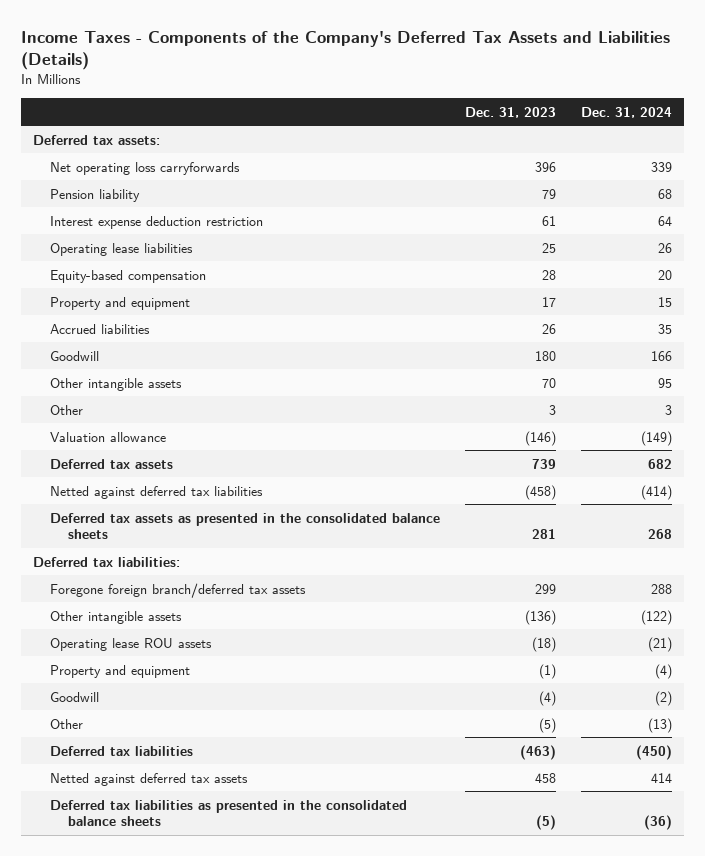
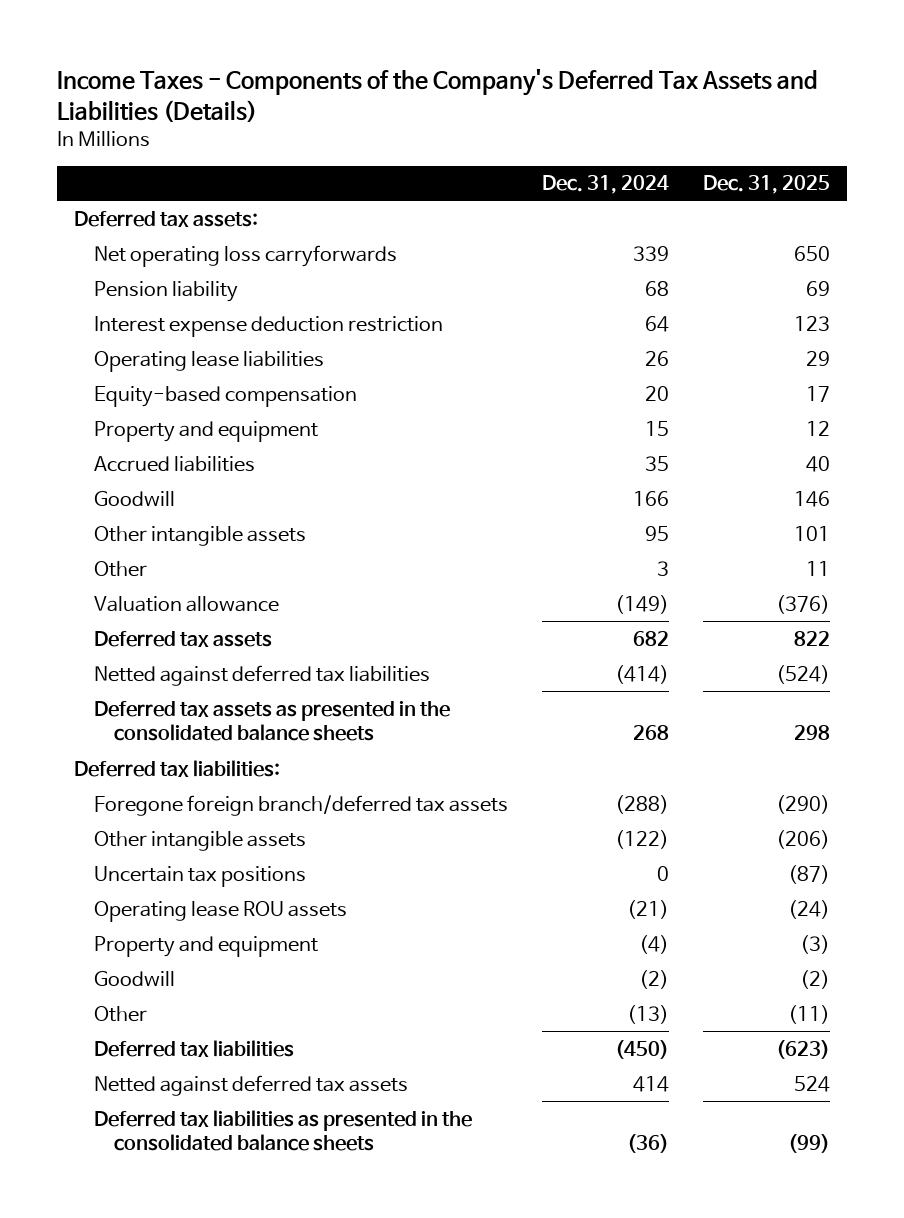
- | Dec. 31, 2023 | Dec. 31, 2024
+ | Dec. 31, 2024 | Dec. 31, 2025
- Foregone foreign branch/deferred tax assets | 299 | 288
+ Foregone foreign branch/deferred tax assets | (288) | (290)
+ Uncertain tax positions | 0 | (87)

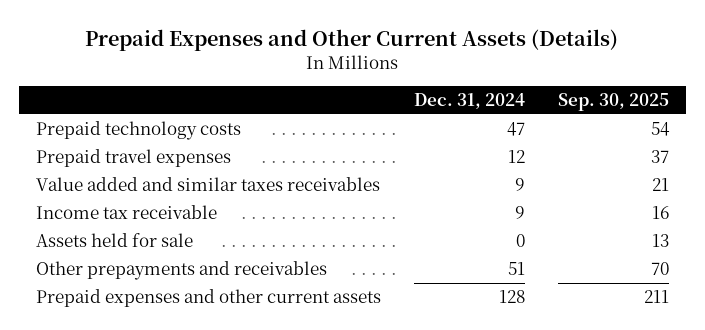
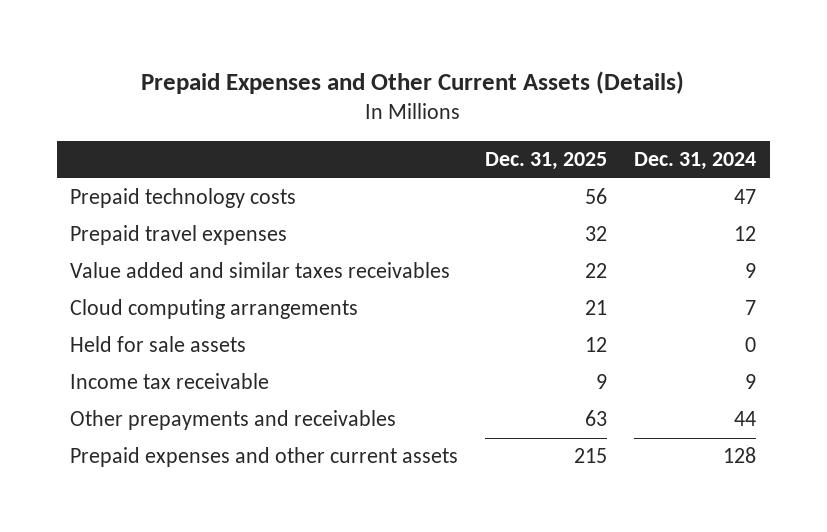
- | Dec. 31, 2024 | Sep. 30, 2025
+ | Dec. 31, 2025 | Dec. 31, 2024
+ Cloud computing arrangements | 21 | 7
+ Held for sale assets | 12 | 0
- Assets held for sale | 0 | 13
- Other prepayments and receivables | 51 | 70
+ Other prepayments and receivables | 63 | 44

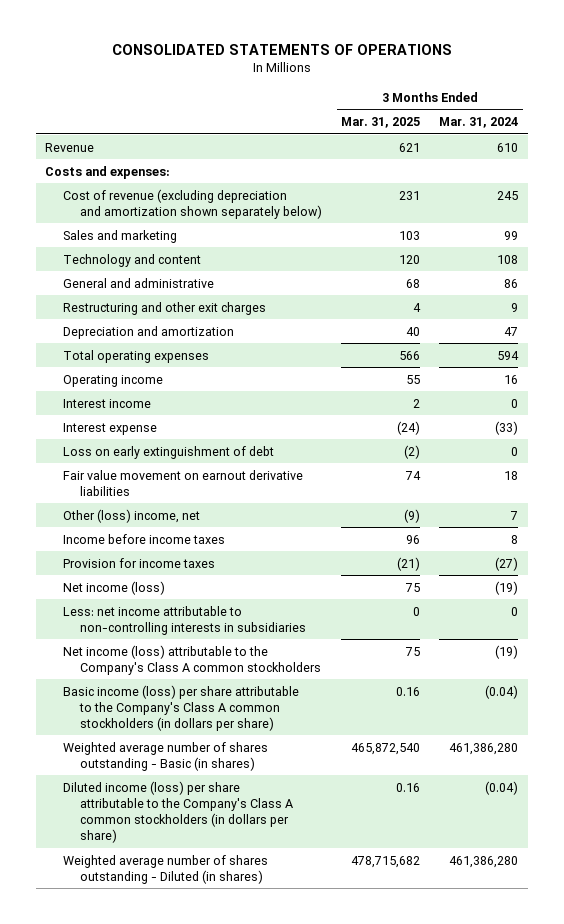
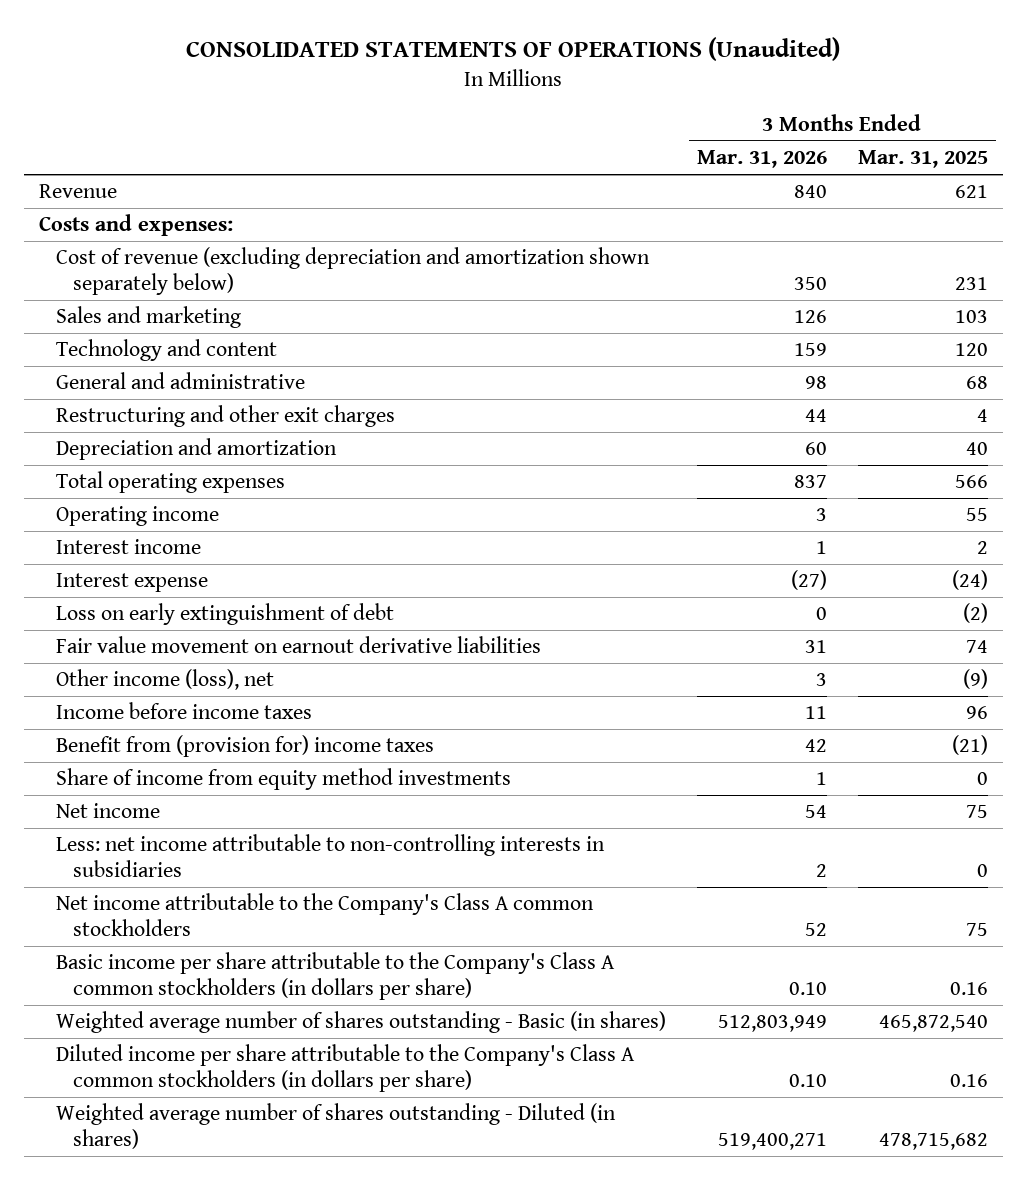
- CONSOLIDATED STATEMENTS OF OPERATIONS
+ CONSOLIDATED STATEMENTS OF OPERATIONS (Unaudited)
- | 3 Months Ended Mar. 31, 2025 | 3 Months Ended Mar. 31, 2024
+ | 3 Months Ended Mar. 31, 2026 | 3 Months Ended Mar. 31, 2025
- Other (loss) income, net | (9) | 7
+ Other income (loss), net | 3 | (9)
- Provision for income taxes | (21) | (27)
- Net income (loss) | 75 | (19)
+ Benefit from (provision for) income taxes | 42 | (21)
+ Share of income from equity method investments | 1 | 0
+ Net income | 54 | 75
- Net income (loss) attributable to the Company's Class A common stockholders | 75 | (19)
- Basic income (loss) per share attributable to the Company's Class A common stockholders (in dollars per share) | 0.16 | (0.04)
+ Net income attributable to the Company's Class A common stockholders | 52 | 75
+ Basic income per share attributable to the Company's Class A common stockholders (in dollars per share) | 0.10 | 0.16
- Diluted income (loss) per share attributable to the Company's Class A common stockholders (in dollars per share) | 0.16 | (0.04)
+ Diluted income per share attributable to the Company's Class A common stockholders (in dollars per share) | 0.10 | 0.16

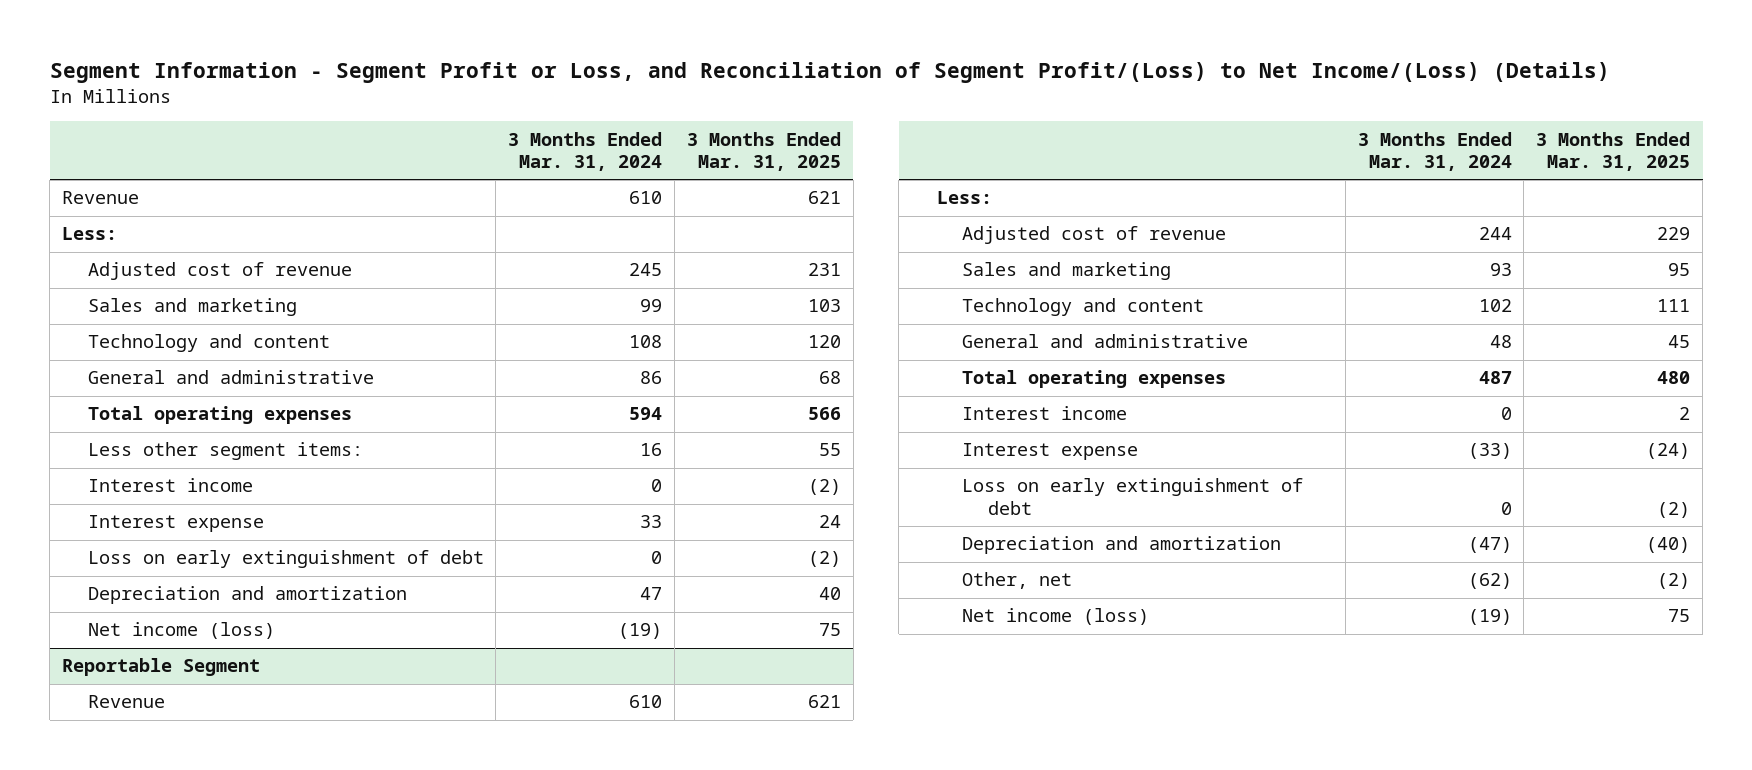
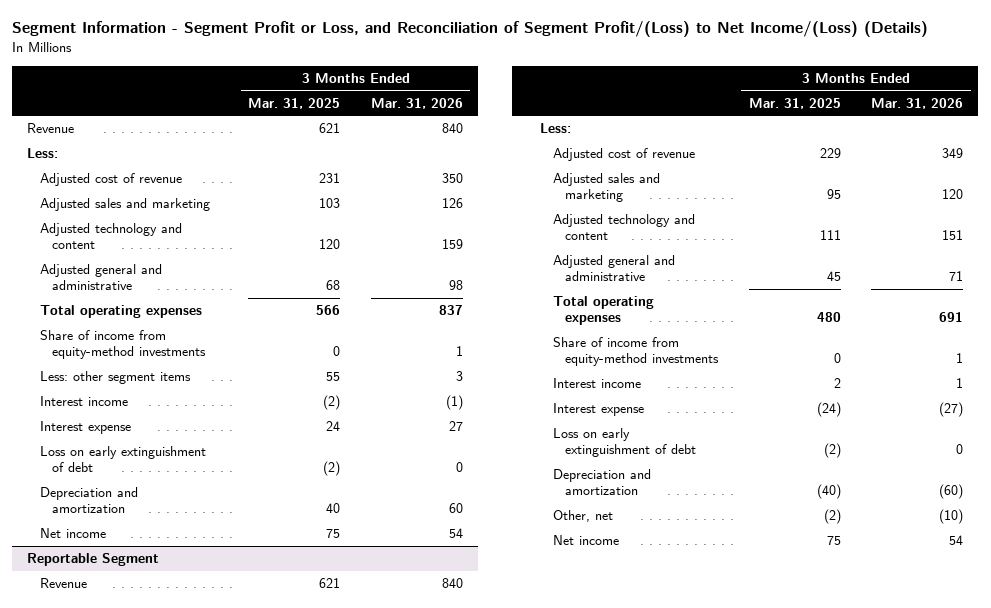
- | 3 Months Ended Mar. 31, 2024 | 3 Months Ended Mar. 31, 2025
+ | 3 Months Ended Mar. 31, 2025 | 3 Months Ended Mar. 31, 2026
- Sales and marketing | 99 | 103
- Technology and content | 108 | 120
- General and administrative | 86 | 68
+ Adjusted sales and marketing | 103 | 126
+ Adjusted technology and content | 120 | 159
+ Adjusted general and administrative | 68 | 98
- Less other segment items: | 16 | 55
+ Share of income from equity-method investments | 0 | 1
+ Less: other segment items | 55 | 3
- Net income (loss) | (19) | 75
+ Net income | 75 | 54
@ Reportable Segment
- Sales and marketing | 93 | 95
- Technology and content | 102 | 111
- General and administrative | 48 | 45
+ Adjusted sales and marketing | 95 | 120
+ Adjusted technology and content | 111 | 151
+ Adjusted general and administrative | 45 | 71
+ Share of income from equity-method investments | 0 | 1
- Net income (loss) | (19) | 75
+ Net income | 75 | 54

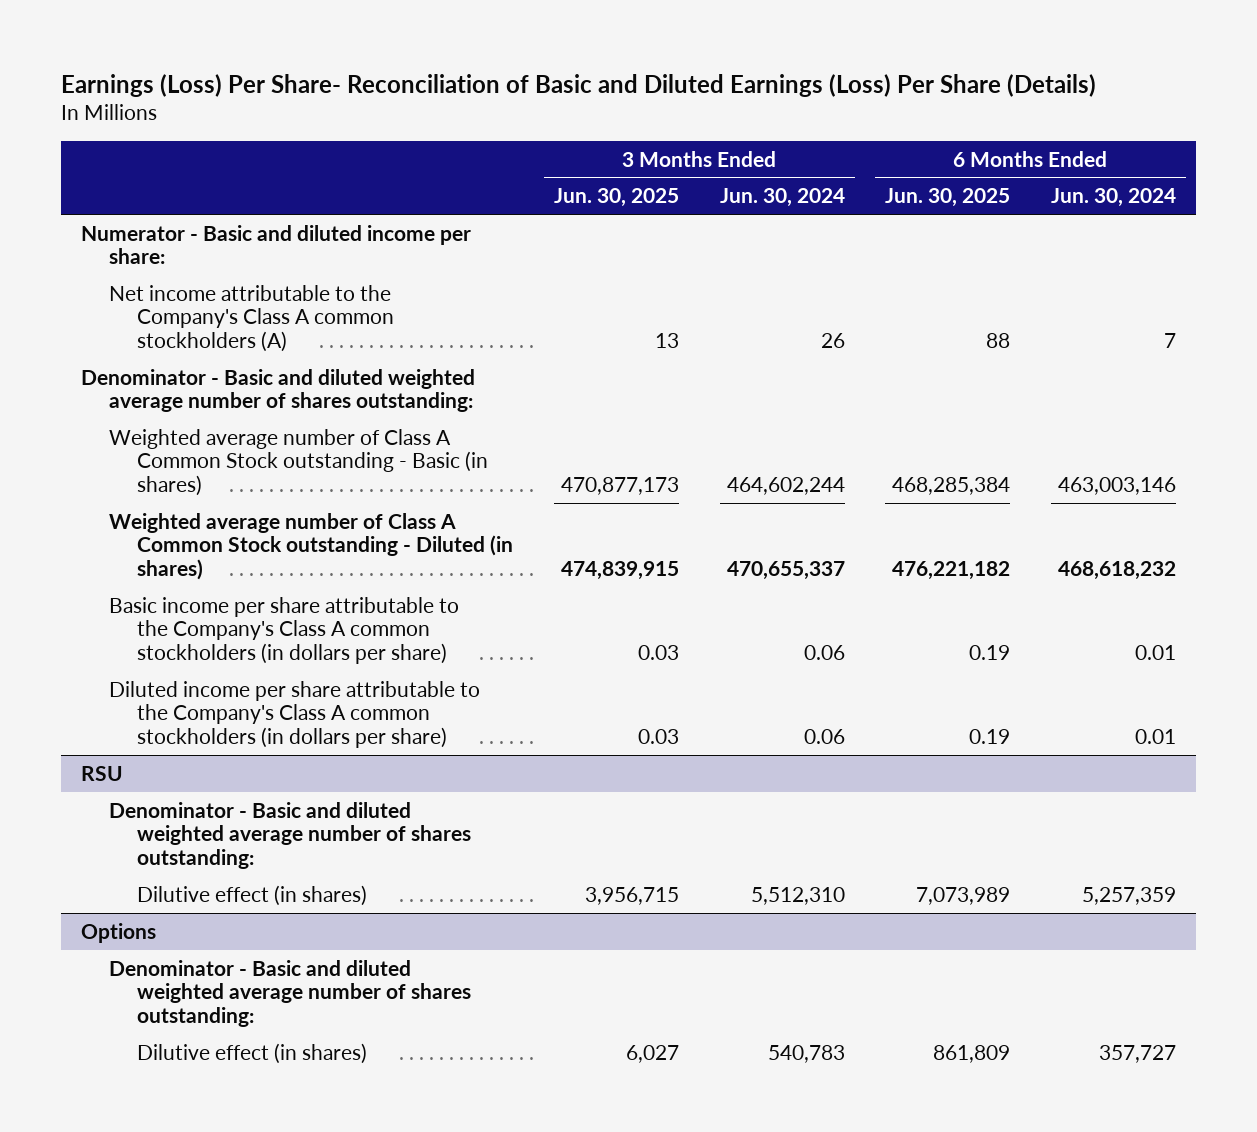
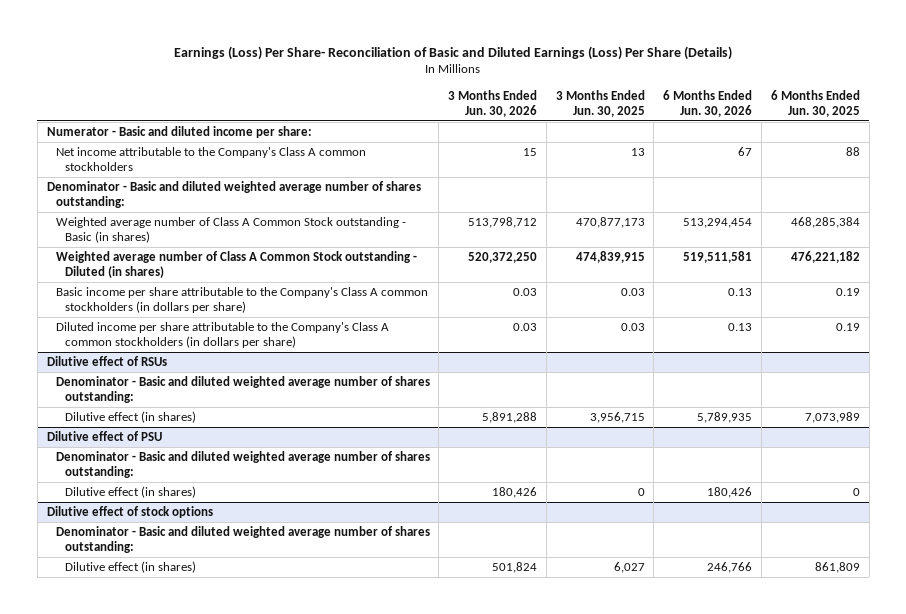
- | 3 Months Ended Jun. 30, 2025 | 3 Months Ended Jun. 30, 2024 | 6 Months Ended Jun. 30, 2025 | 6 Months Ended Jun. 30, 2024
+ | 3 Months Ended Jun. 30, 2026 | 3 Months Ended Jun. 30, 2025 | 6 Months Ended Jun. 30, 2026 | 6 Months Ended Jun. 30, 2025
- Net income attributable to the Company's Class A common stockholders (A) | 13 | 26 | 88 | 7
+ Net income attributable to the Company's Class A common stockholders | 15 | 13 | 67 | 88
- RSU
+ Dilutive effect of RSUs
- Options
+ Dilutive effect of PSU
+ Dilutive effect (in shares) | 180,426 | 0 | 180,426 | 0
+ Dilutive effect of stock options
+ Denominator - Basic and diluted weighted average number of shares outstanding:

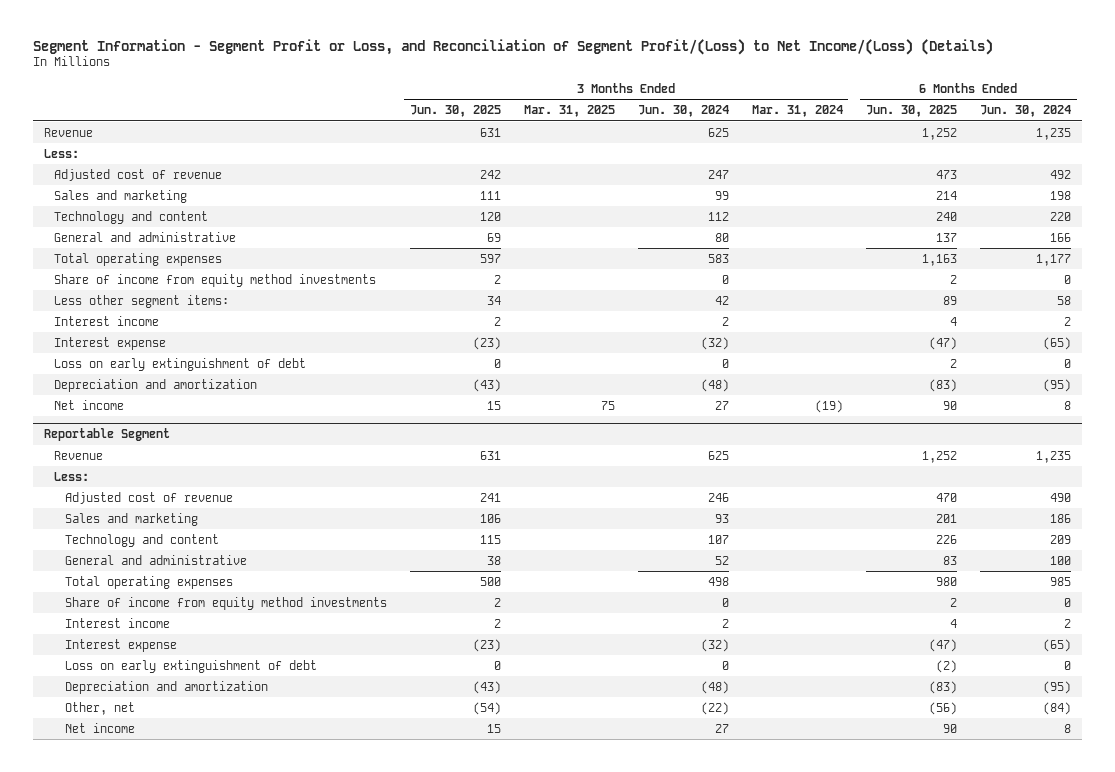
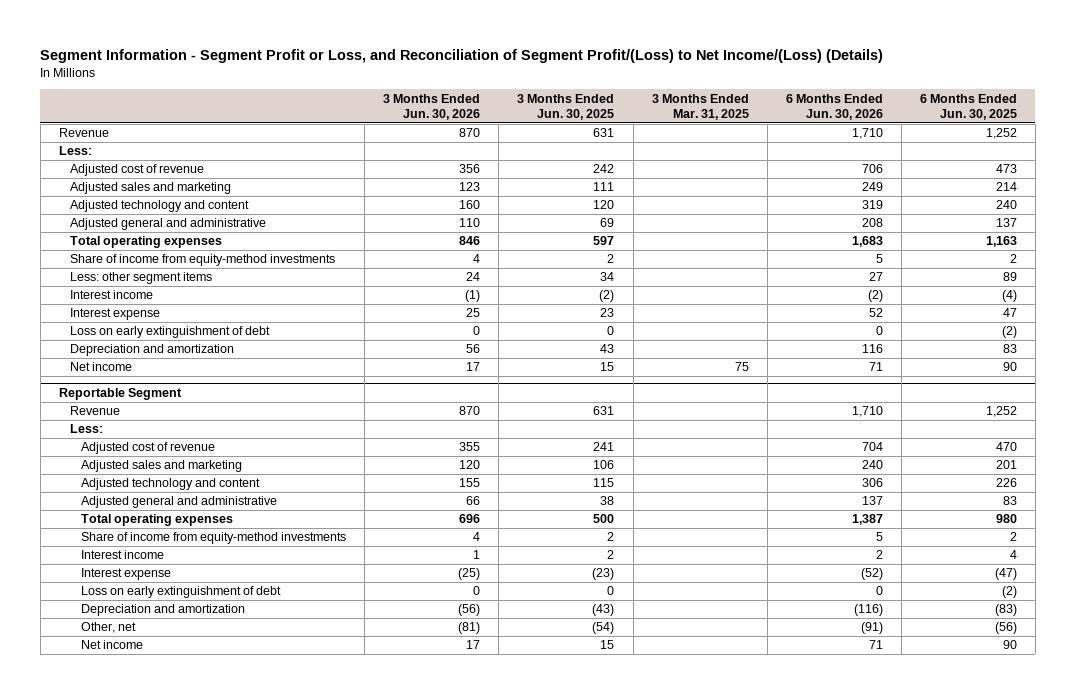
- | 3 Months Ended Jun. 30, 2025 | 3 Months Ended Mar. 31, 2025 | 3 Months Ended Jun. 30, 2024 | 3 Months Ended Mar. 31, 2024 | 6 Months Ended Jun. 30, 2025 | 6 Months Ended Jun. 30, 2024
+ | 3 Months Ended Jun. 30, 2026 | 3 Months Ended Jun. 30, 2025 | 3 Months Ended Mar. 31, 2025 | 6 Months Ended Jun. 30, 2026 | 6 Months Ended Jun. 30, 2025
- Sales and marketing | 111 | | 99 | | 214 | 198
- Technology and content | 120 | | 112 | | 240 | 220
- General and administrative | 69 | | 80 | | 137 | 166
+ Adjusted sales and marketing | 123 | 111 | | 249 | 214
+ Adjusted technology and content | 160 | 120 | | 319 | 240
+ Adjusted general and administrative | 110 | 69 | | 208 | 137
- Share of income from equity method investments | 2 | | 0 | | 2 | 0
- Less other segment items: | 34 | | 42 | | 89 | 58
- Interest income | 2 | | 2 | | 4 | 2
- Interest expense | (23) | | (32) | | (47) | (65)
- Loss on early extinguishment of debt | 0 | | 0 | | 2 | 0
- Depreciation and amortization | (43) | | (48) | | (83) | (95)
+ Share of income from equity-method investments | 4 | 2 | | 5 | 2
+ Less: other segment items | 24 | 34 | | 27 | 89
+ Interest income | (1) | (2) | | (2) | (4)
+ Interest expense | 25 | 23 | | 52 | 47
+ Loss on early extinguishment of debt | 0 | 0 | | 0 | (2)
+ Depreciation and amortization | 56 | 43 | | 116 | 83
@ Reportable Segment
- Sales and marketing | 106 | | 93 | | 201 | 186
- Technology and content | 115 | | 107 | | 226 | 209
- General and administrative | 38 | | 52 | | 83 | 100
+ Adjusted sales and marketing | 120 | 106 | | 240 | 201
+ Adjusted technology and content | 155 | 115 | | 306 | 226
+ Adjusted general and administrative | 66 | 38 | | 137 | 83
- Share of income from equity method investments | 2 | | 0 | | 2 | 0
+ Share of income from equity-method investments | 4 | 2 | | 5 | 2

